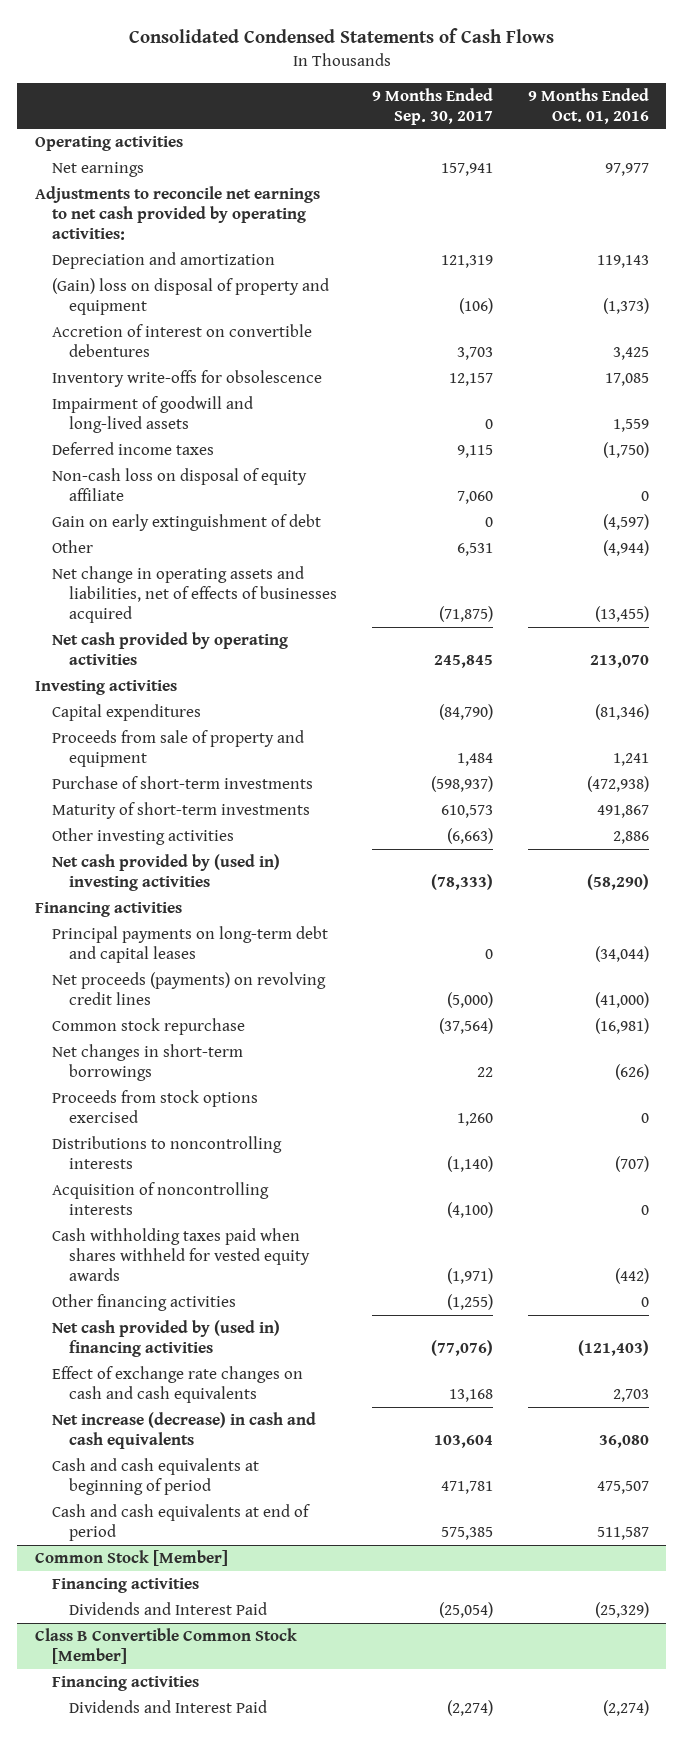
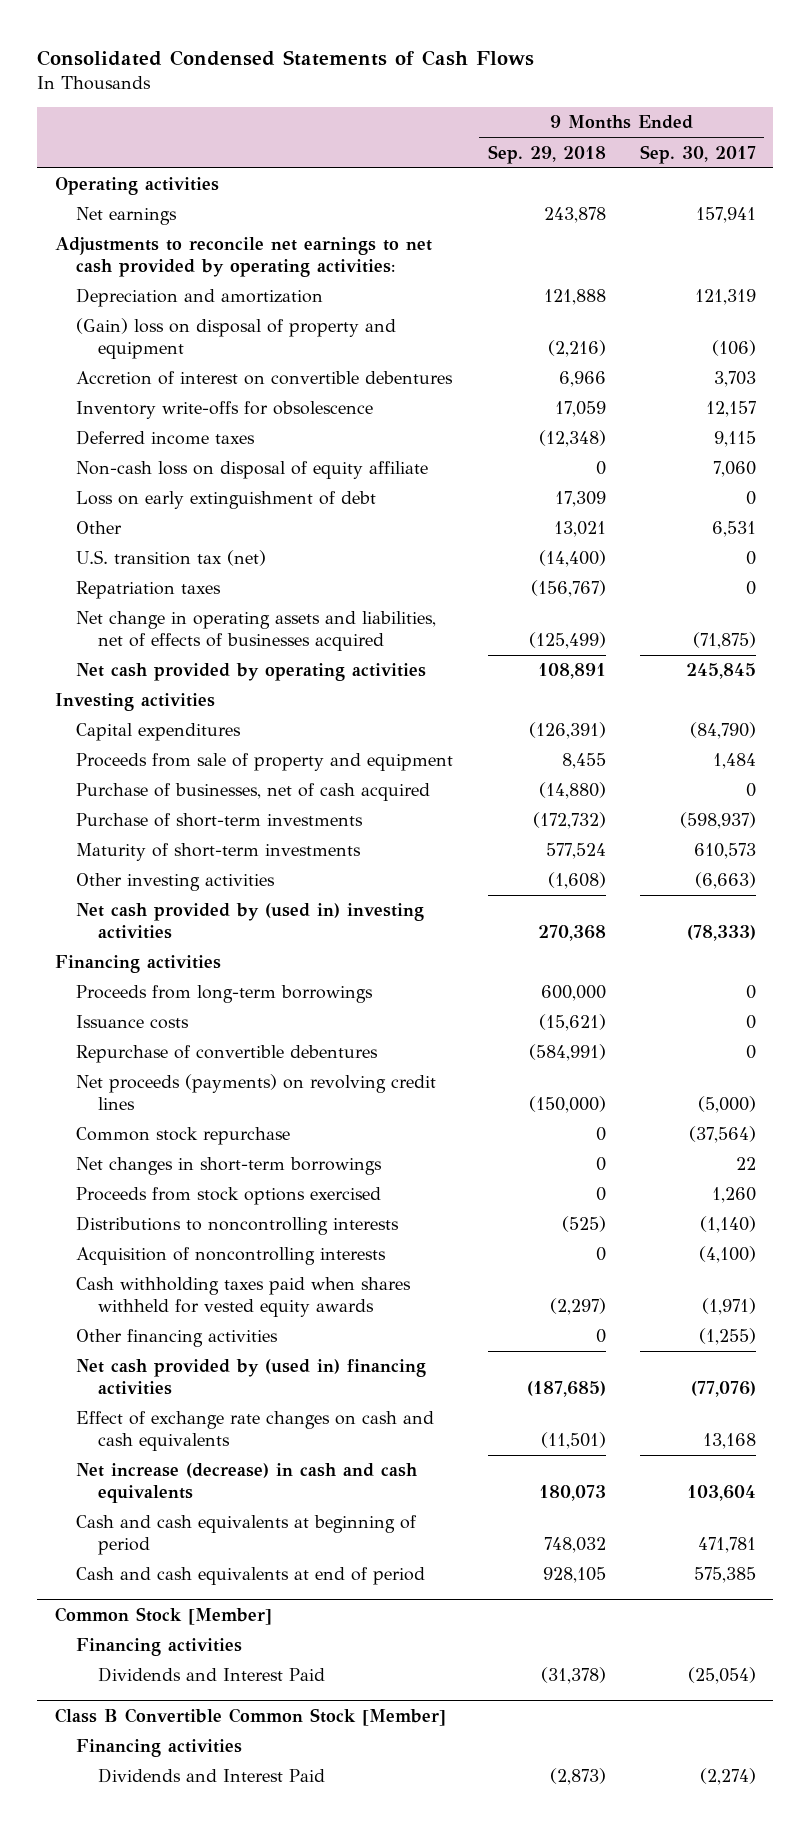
- | 9 Months Ended Sep. 30, 2017 | 9 Months Ended Oct. 01, 2016
+ | 9 Months Ended Sep. 29, 2018 | 9 Months Ended Sep. 30, 2017
- Impairment of goodwill and long-lived assets | 0 | 1,559
- Gain on early extinguishment of debt | 0 | (4,597)
+ Loss on early extinguishment of debt | 17,309 | 0
+ U.S. transition tax (net) | (14,400) | 0
+ Repatriation taxes | (156,767) | 0
+ Purchase of businesses, net of cash acquired | (14,880) | 0
- Principal payments on long-term debt and capital leases | 0 | (34,044)
+ Proceeds from long-term borrowings | 600,000 | 0
+ Issuance costs | (15,621) | 0
+ Repurchase of convertible debentures | (584,991) | 0

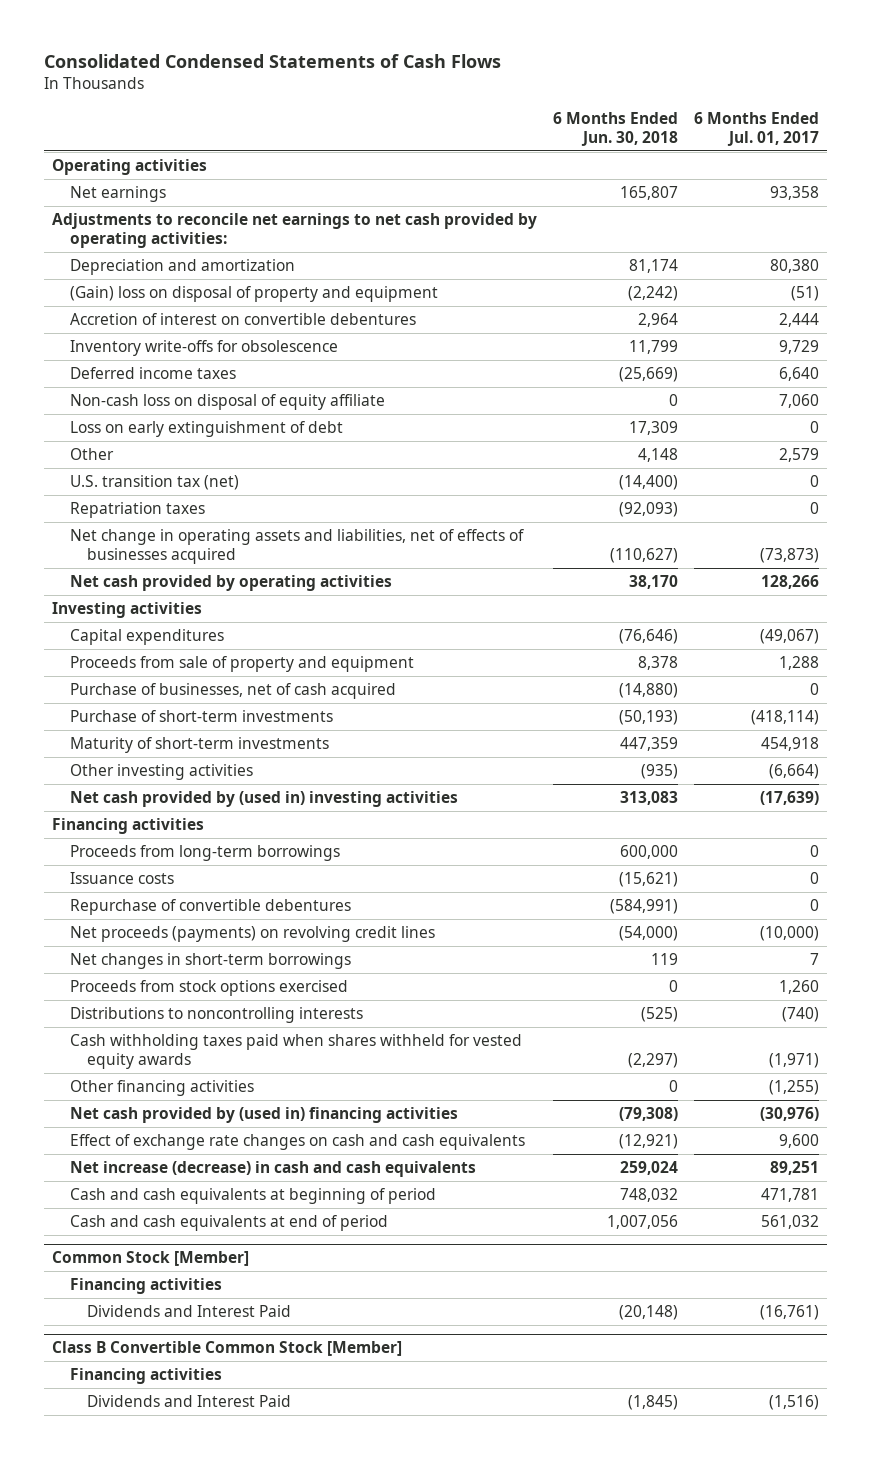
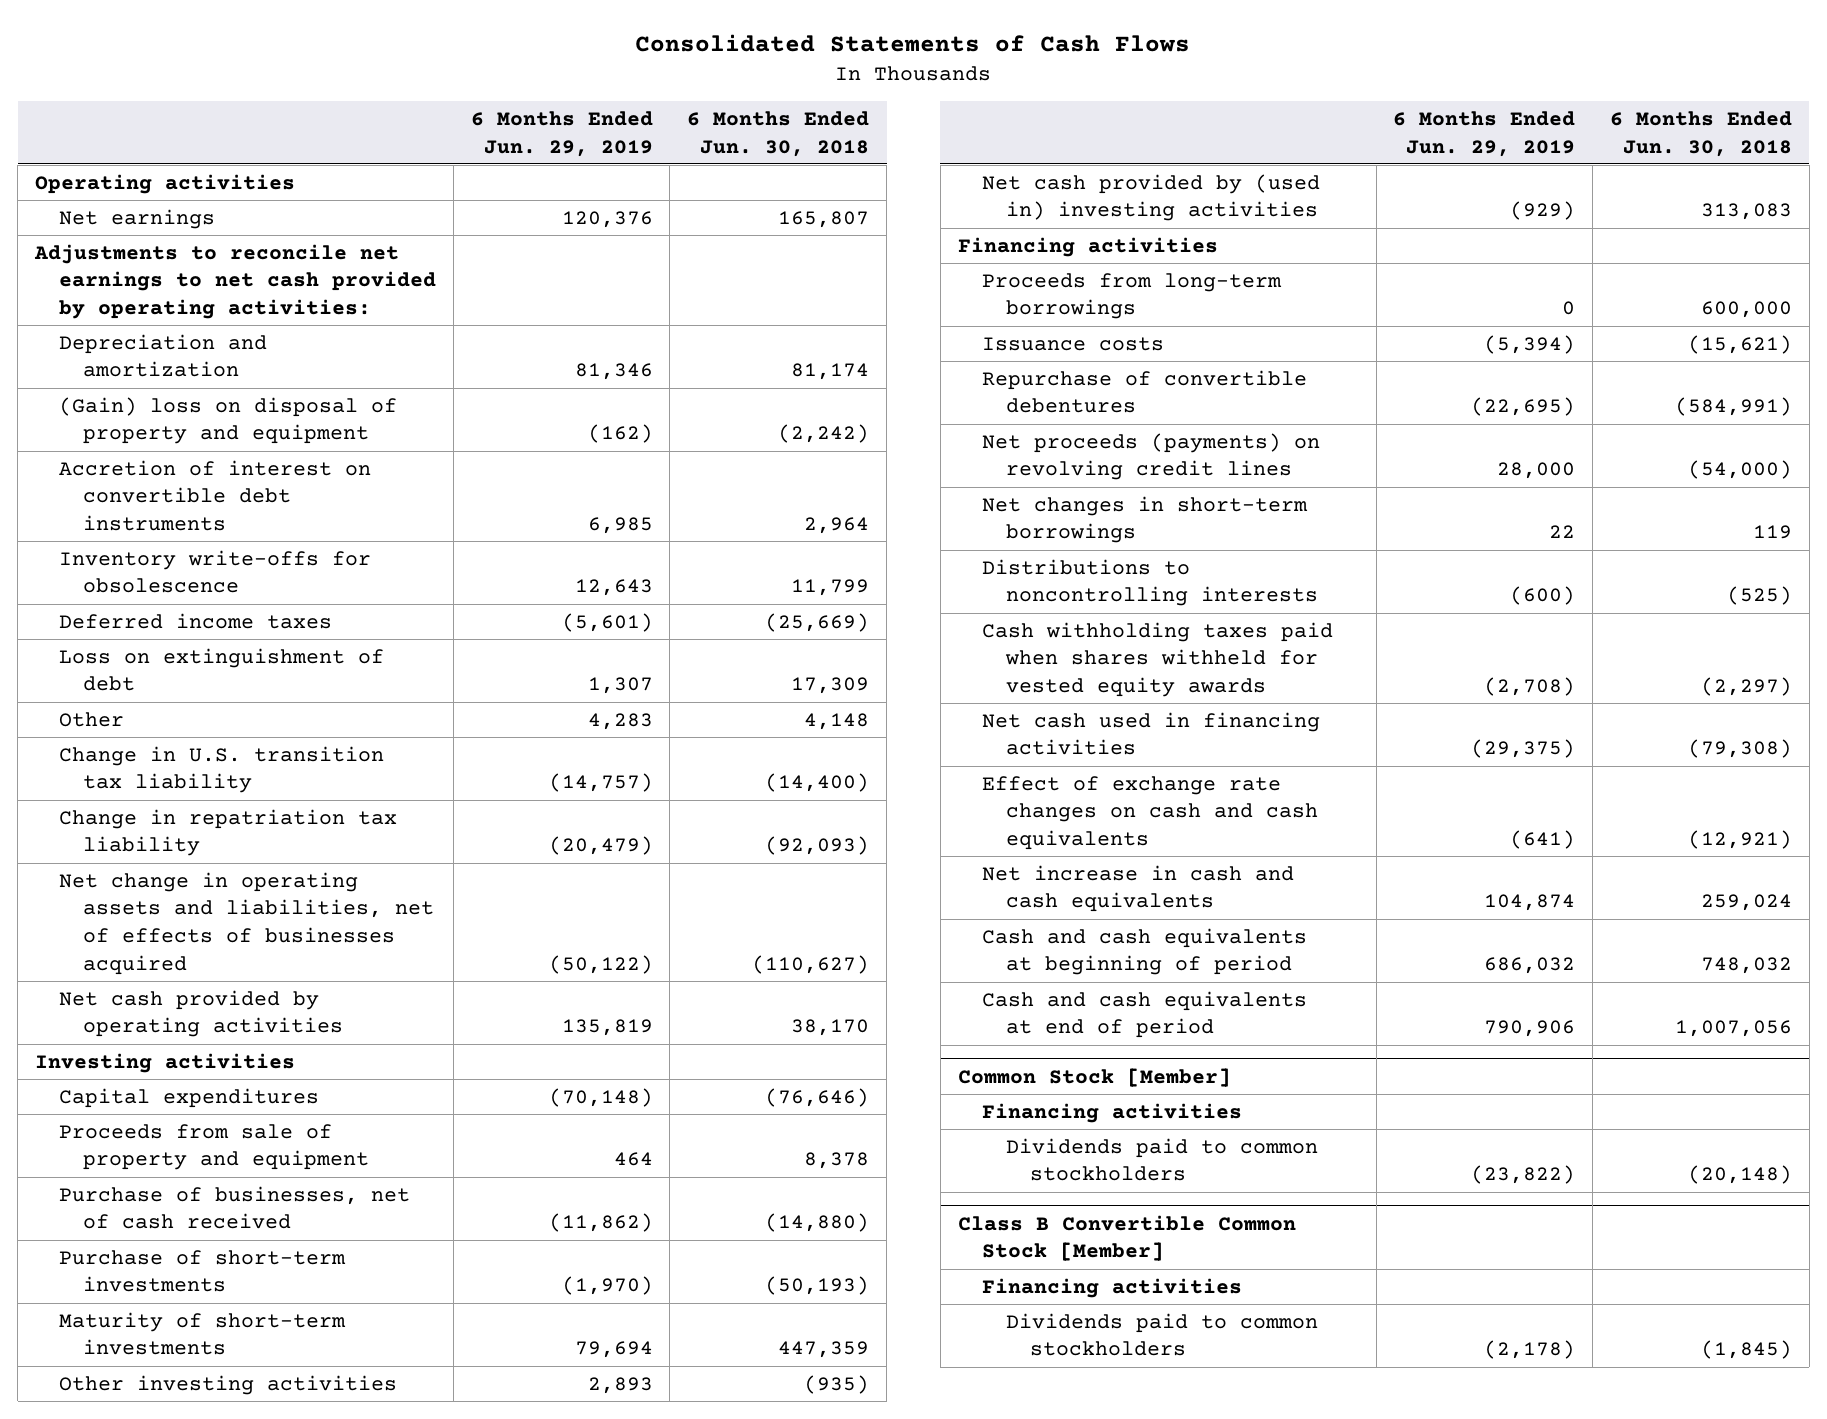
- Consolidated Condensed Statements of Cash Flows
+ Consolidated Statements of Cash Flows
- | 6 Months Ended Jun. 30, 2018 | 6 Months Ended Jul. 01, 2017
+ | 6 Months Ended Jun. 29, 2019 | 6 Months Ended Jun. 30, 2018
- Accretion of interest on convertible debentures | 2,964 | 2,444
+ Accretion of interest on convertible debt instruments | 6,985 | 2,964
- Non-cash loss on disposal of equity affiliate | 0 | 7,060
- Loss on early extinguishment of debt | 17,309 | 0
+ Loss on extinguishment of debt | 1,307 | 17,309
- U.S. transition tax (net) | (14,400) | 0
- Repatriation taxes | (92,093) | 0
+ Change in U.S. transition tax liability | (14,757) | (14,400)
+ Change in repatriation tax liability | (20,479) | (92,093)
- Purchase of businesses, net of cash acquired | (14,880) | 0
+ Purchase of businesses, net of cash received | (11,862) | (14,880)
- Proceeds from stock options exercised | 0 | 1,260
- Other financing activities | 0 | (1,255)
- Net cash provided by (used in) financing activities | (79,308) | (30,976)
+ Net cash used in financing activities | (29,375) | (79,308)
- Net increase (decrease) in cash and cash equivalents | 259,024 | 89,251
+ Net increase in cash and cash equivalents | 104,874 | 259,024
@ Common Stock [Member]
- Dividends and Interest Paid | (20,148) | (16,761)
+ Dividends paid to common stockholders | (23,822) | (20,148)
@ Class B Convertible Common Stock [Member]
- Dividends and Interest Paid | (1,845) | (1,516)
+ Dividends paid to common stockholders | (2,178) | (1,845)

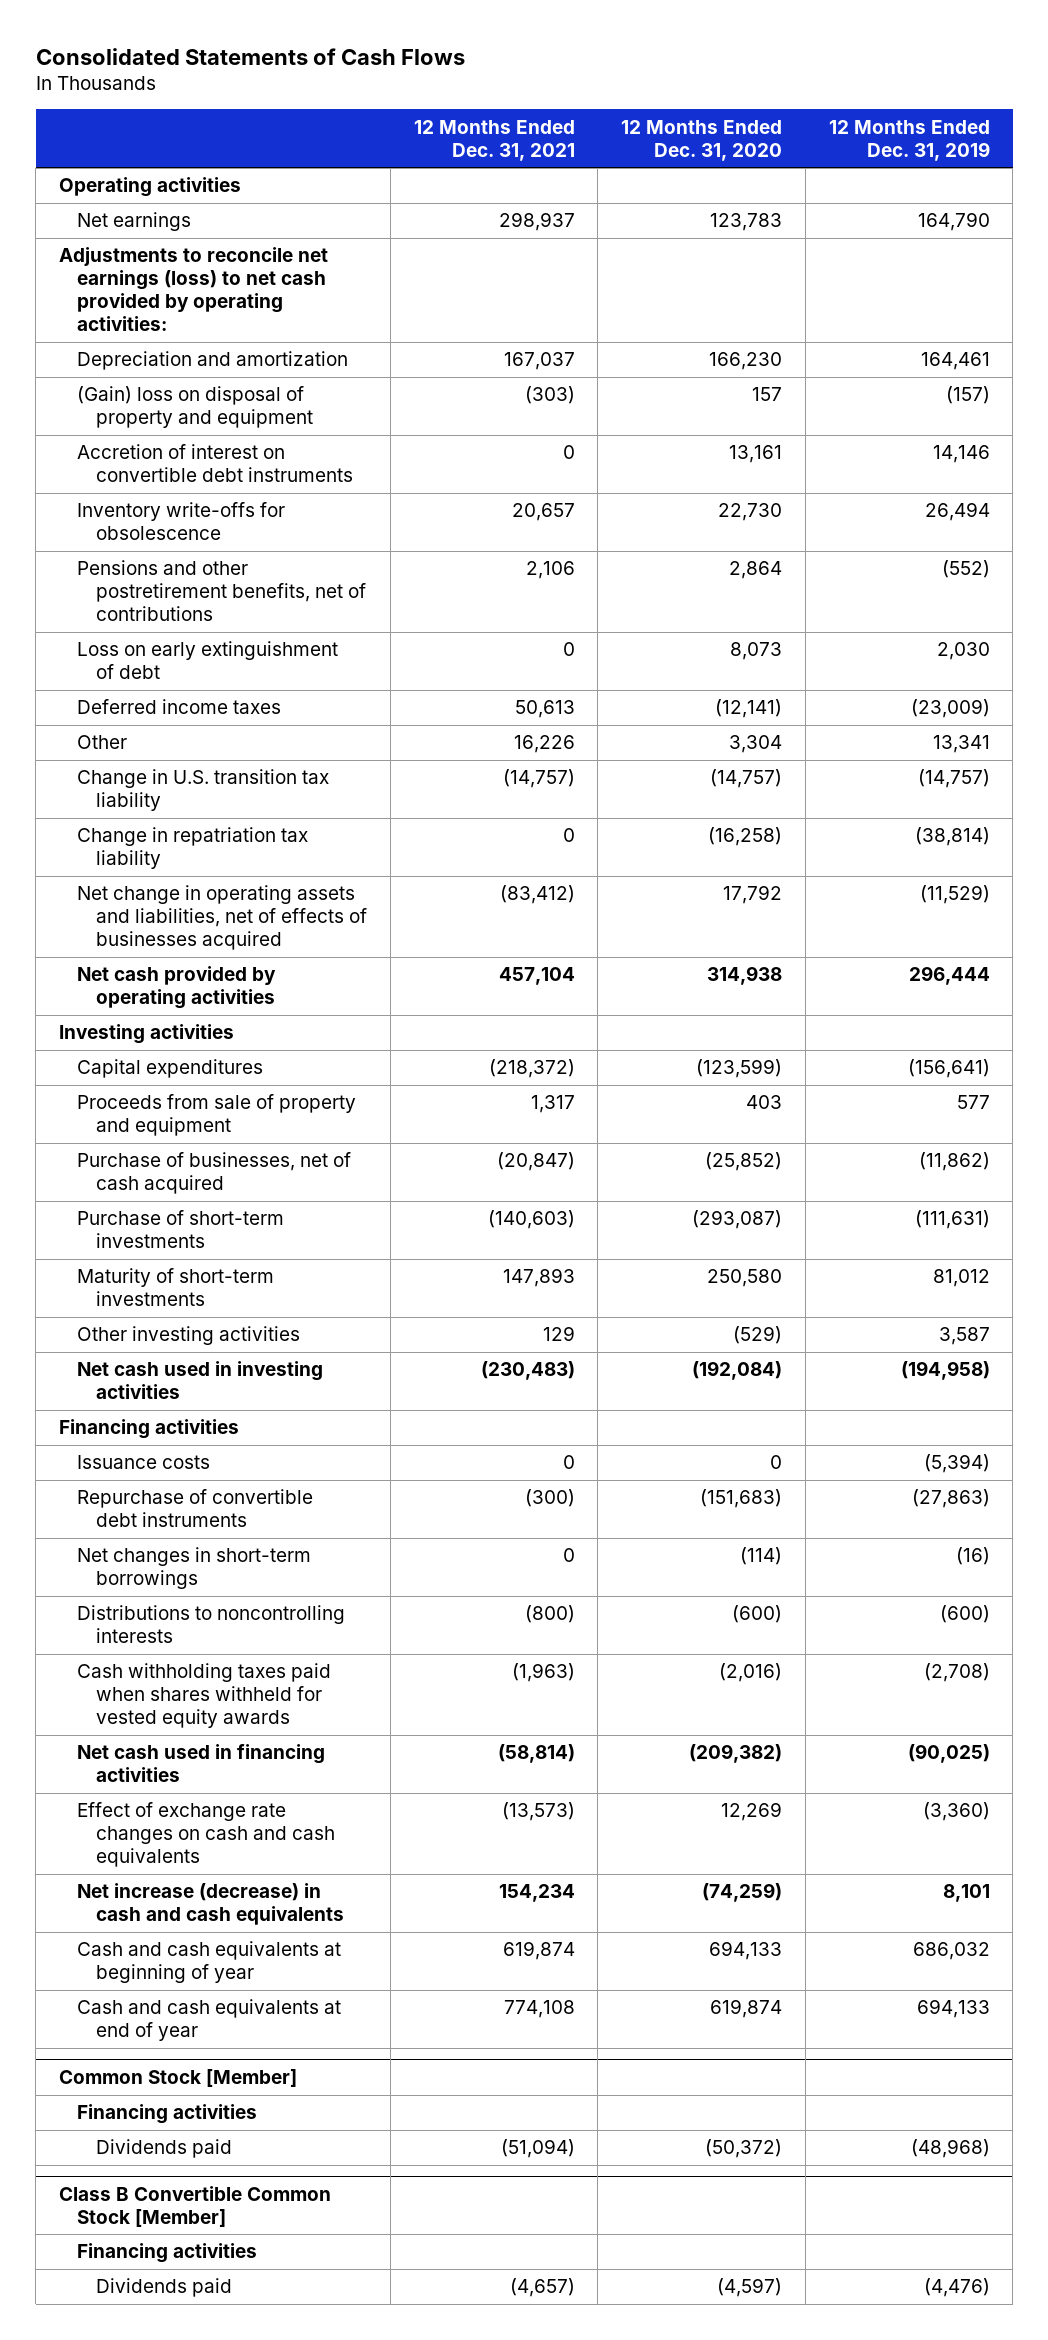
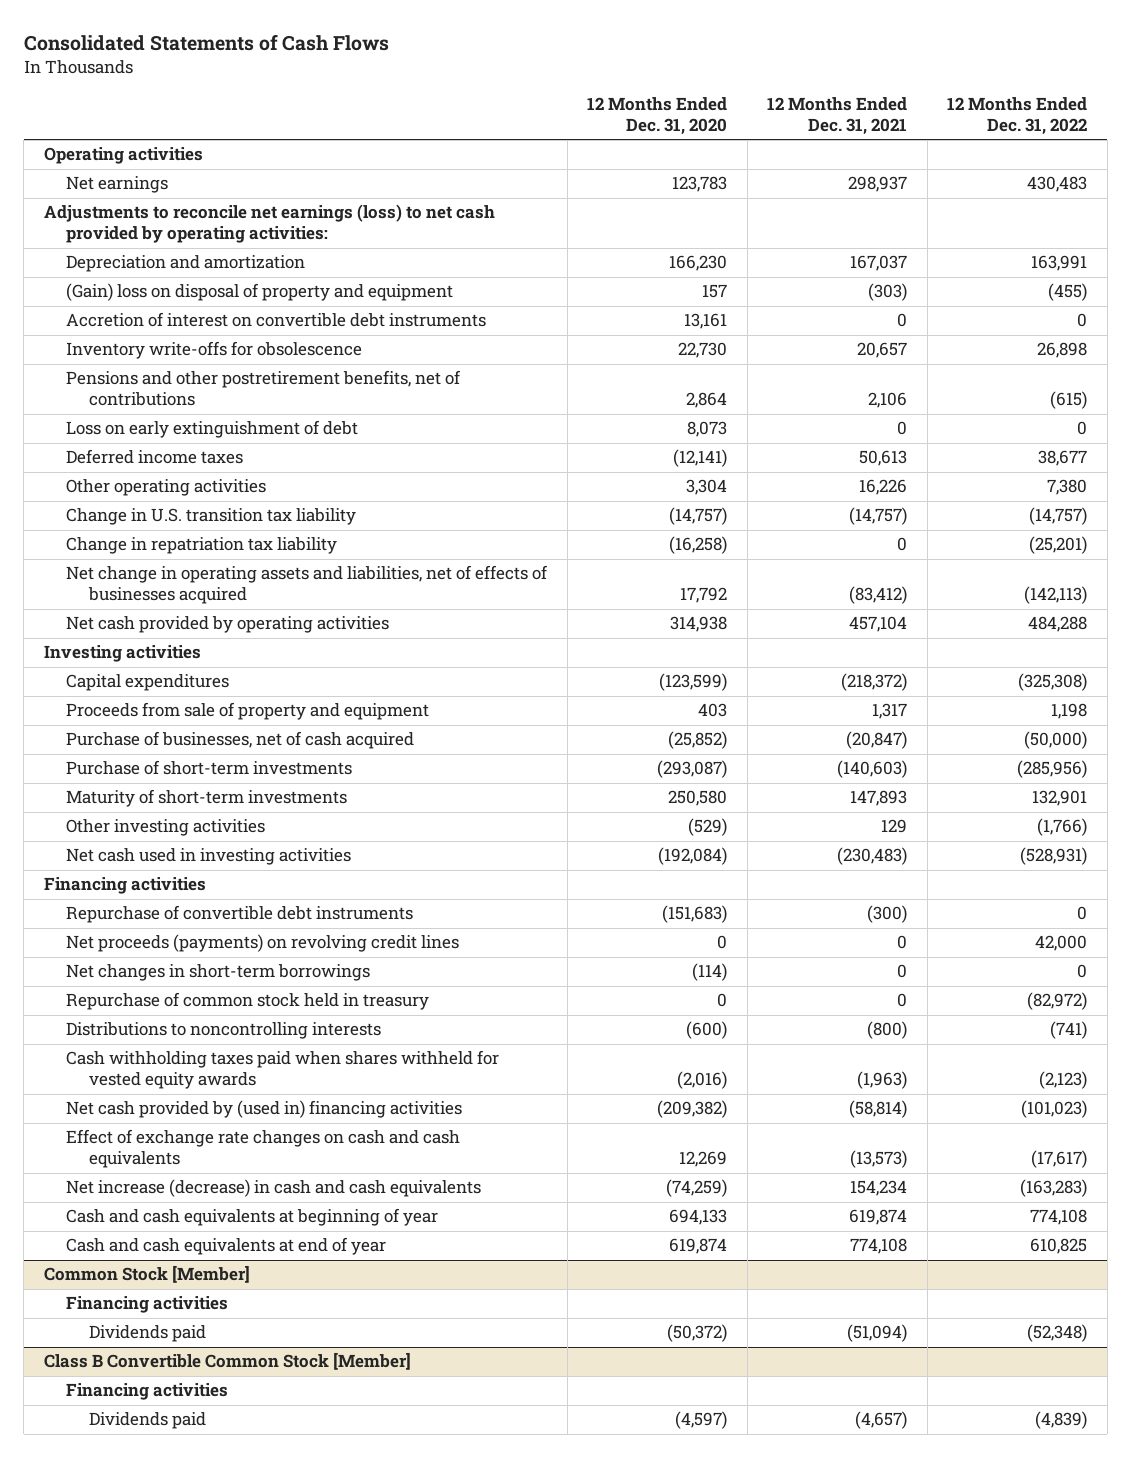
- | 12 Months Ended Dec. 31, 2021 | 12 Months Ended Dec. 31, 2020 | 12 Months Ended Dec. 31, 2019
+ | 12 Months Ended Dec. 31, 2020 | 12 Months Ended Dec. 31, 2021 | 12 Months Ended Dec. 31, 2022
- Other | 16,226 | 3,304 | 13,341
+ Other operating activities | 3,304 | 16,226 | 7,380
- Issuance costs | 0 | 0 | (5,394)
+ Net proceeds (payments) on revolving credit lines | 0 | 0 | 42,000
+ Repurchase of common stock held in treasury | 0 | 0 | (82,972)
- Net cash used in financing activities | (58,814) | (209,382) | (90,025)
+ Net cash provided by (used in) financing activities | (209,382) | (58,814) | (101,023)

